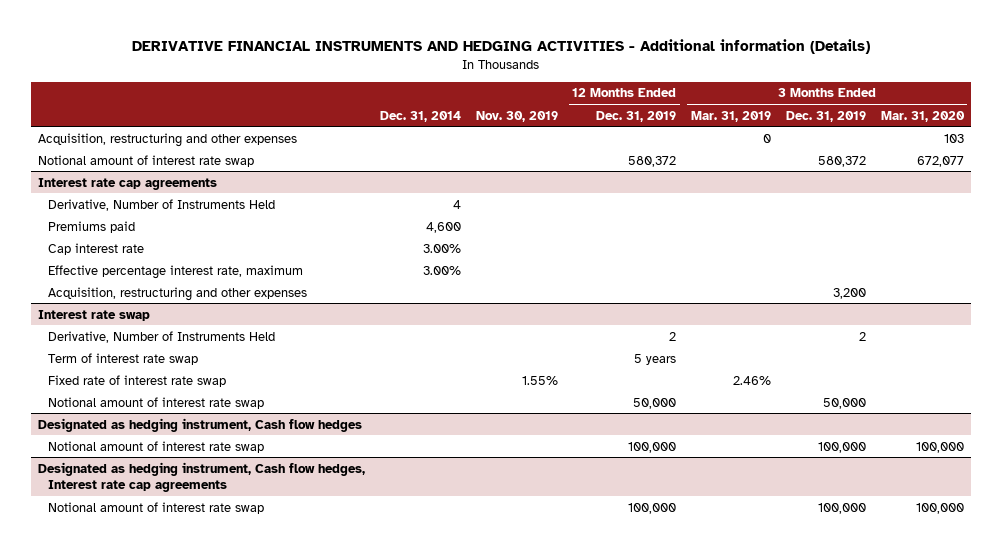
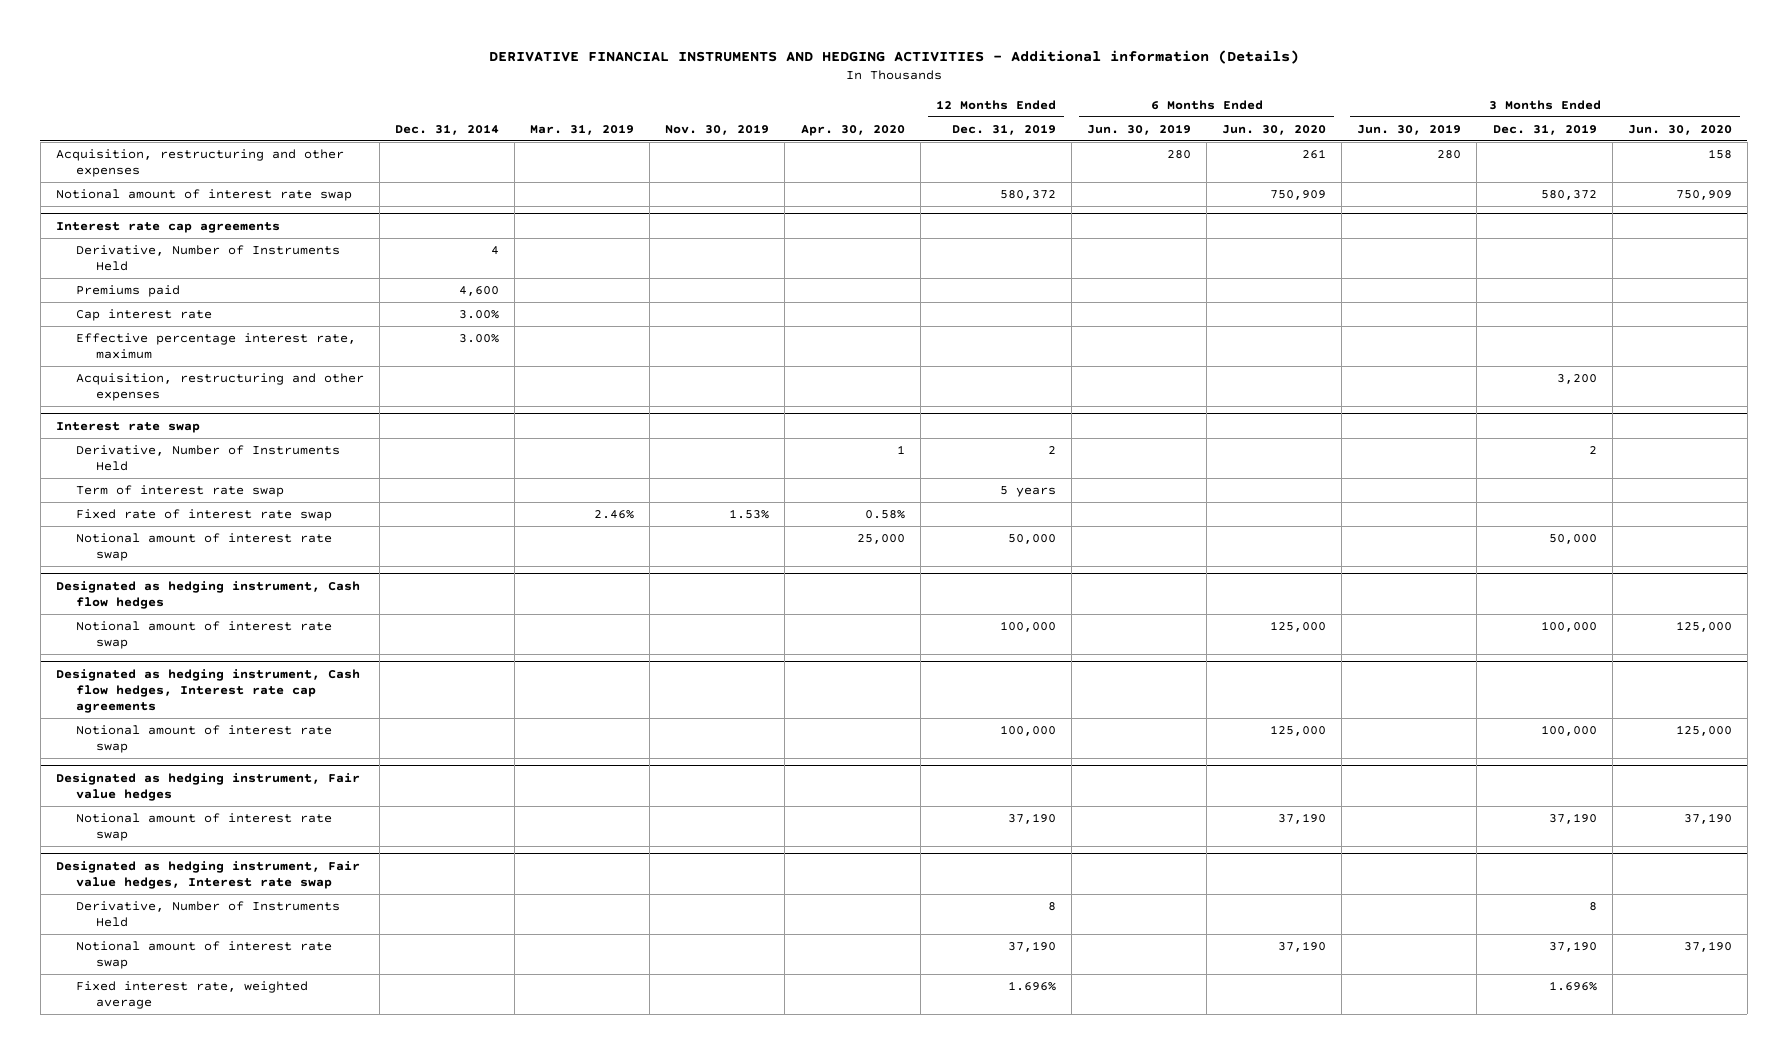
- | Dec. 31, 2014 | Nov. 30, 2019 | 12 Months Ended Dec. 31, 2019 | 3 Months Ended Mar. 31, 2019 | 3 Months Ended Dec. 31, 2019 | 3 Months Ended Mar. 31, 2020
+ | Dec. 31, 2014 | Mar. 31, 2019 | Nov. 30, 2019 | Apr. 30, 2020 | 12 Months Ended Dec. 31, 2019 | 6 Months Ended Jun. 30, 2019 | 6 Months Ended Jun. 30, 2020 | 3 Months Ended Jun. 30, 2019 | 3 Months Ended Dec. 31, 2019 | 3 Months Ended Jun. 30, 2020
@ Interest rate swap
- Fixed rate of interest rate swap | | 1.55% | | 2.46% | |
+ Fixed rate of interest rate swap | | 2.46% | 1.53% | 0.58% | | | | | |
+ Designated as hedging instrument, Fair value hedges
+ Notional amount of interest rate swap | | | | | 37,190 | | 37,190 | | 37,190 | 37,190
+ Designated as hedging instrument, Fair value hedges, Interest rate swap
+ Derivative, Number of Instruments Held | | | | | 8 | | | | 8 |
+ Notional amount of interest rate swap | | | | | 37,190 | | 37,190 | | 37,190 | 37,190
+ Fixed interest rate, weighted average | | | | | 1.696% | | | | 1.696% |

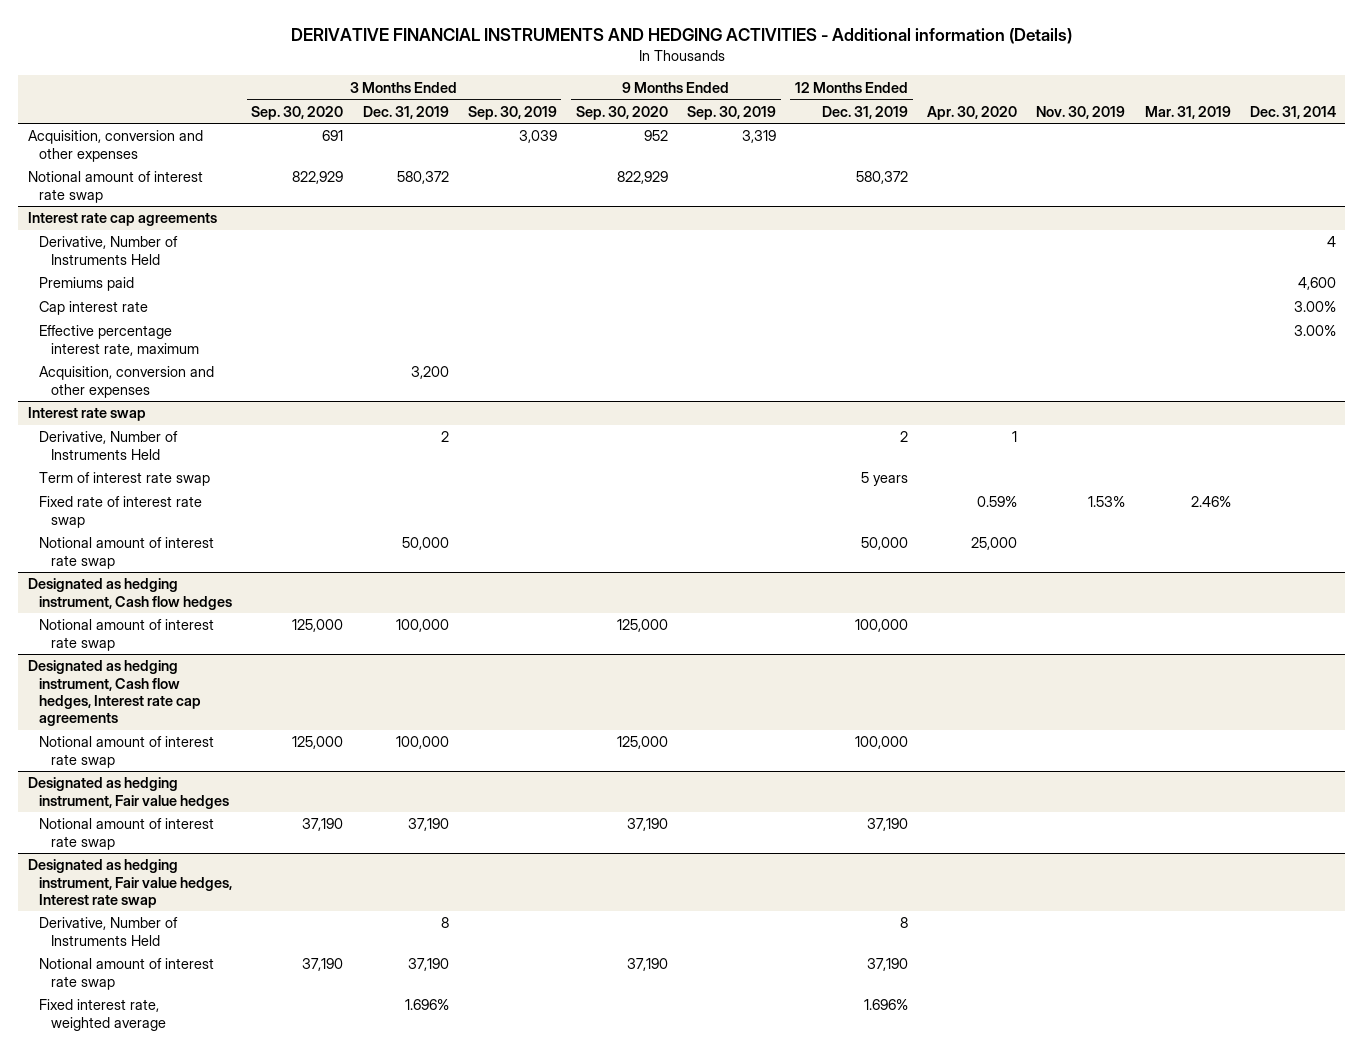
- | Dec. 31, 2014 | Mar. 31, 2019 | Nov. 30, 2019 | Apr. 30, 2020 | 12 Months Ended Dec. 31, 2019 | 6 Months Ended Jun. 30, 2019 | 6 Months Ended Jun. 30, 2020 | 3 Months Ended Jun. 30, 2019 | 3 Months Ended Dec. 31, 2019 | 3 Months Ended Jun. 30, 2020
+ | 3 Months Ended Sep. 30, 2020 | 3 Months Ended Dec. 31, 2019 | 3 Months Ended Sep. 30, 2019 | 9 Months Ended Sep. 30, 2020 | 9 Months Ended Sep. 30, 2019 | 12 Months Ended Dec. 31, 2019 | Apr. 30, 2020 | Nov. 30, 2019 | Mar. 31, 2019 | Dec. 31, 2014
- Acquisition, restructuring and other expenses | | | | | | 280 | 261 | 280 | | 158
+ Acquisition, conversion and other expenses | 691 | | 3,039 | 952 | 3,319 | | | | |
@ Interest rate cap agreements
- Acquisition, restructuring and other expenses | | | | | | | | | 3,200 |
+ Acquisition, conversion and other expenses | | 3,200 | | | | | | | |
@ Interest rate swap
- Fixed rate of interest rate swap | | 2.46% | 1.53% | 0.58% | | | | | |
+ Fixed rate of interest rate swap | | | | | | | 0.59% | 1.53% | 2.46% |

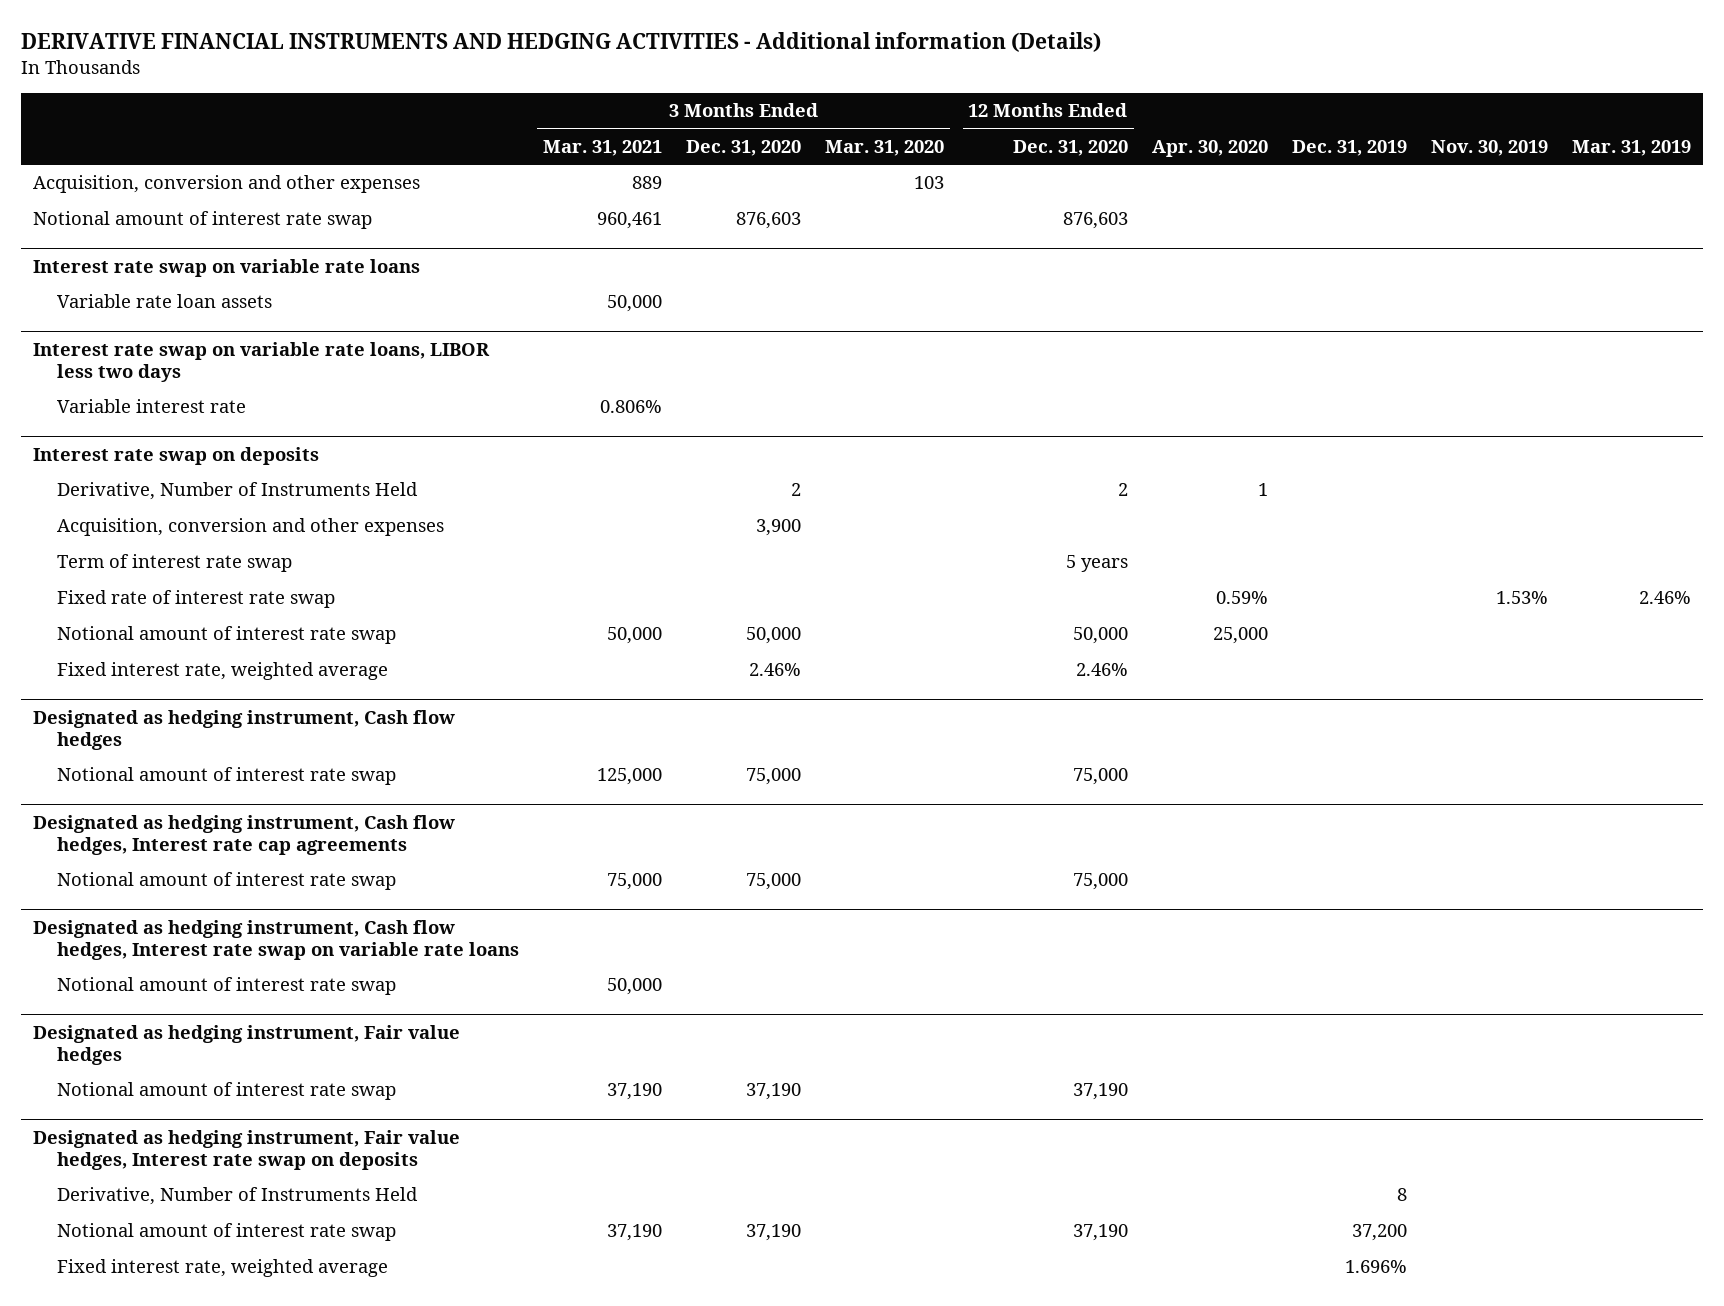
- | 3 Months Ended Sep. 30, 2020 | 3 Months Ended Dec. 31, 2019 | 3 Months Ended Sep. 30, 2019 | 9 Months Ended Sep. 30, 2020 | 9 Months Ended Sep. 30, 2019 | 12 Months Ended Dec. 31, 2019 | Apr. 30, 2020 | Nov. 30, 2019 | Mar. 31, 2019 | Dec. 31, 2014
+ | 3 Months Ended Mar. 31, 2021 | 3 Months Ended Dec. 31, 2020 | 3 Months Ended Mar. 31, 2020 | 12 Months Ended Dec. 31, 2020 | Apr. 30, 2020 | Dec. 31, 2019 | Nov. 30, 2019 | Mar. 31, 2019
- Interest rate cap agreements
- Derivative, Number of Instruments Held | | | | | | | | | | 4
- Premiums paid | | | | | | | | | | 4,600
- Cap interest rate | | | | | | | | | | 3.00%
- Effective percentage interest rate, maximum | | | | | | | | | | 3.00%
- Acquisition, conversion and other expenses | | 3,200 | | | | | | | |
- Interest rate swap
+ Interest rate swap on variable rate loans
+ Variable rate loan assets | 50,000 | | | | | | |
+ Interest rate swap on variable rate loans, LIBOR less two days
+ Variable interest rate | 0.806% | | | | | | |
+ Interest rate swap on deposits
+ Acquisition, conversion and other expenses | | 3,900 | | | | | |
+ Fixed interest rate, weighted average | | 2.46% | | 2.46% | | | |
+ Designated as hedging instrument, Cash flow hedges, Interest rate swap on variable rate loans
+ Notional amount of interest rate swap | 50,000 | | | | | | |
- Designated as hedging instrument, Fair value hedges, Interest rate swap
+ Designated as hedging instrument, Fair value hedges, Interest rate swap on deposits

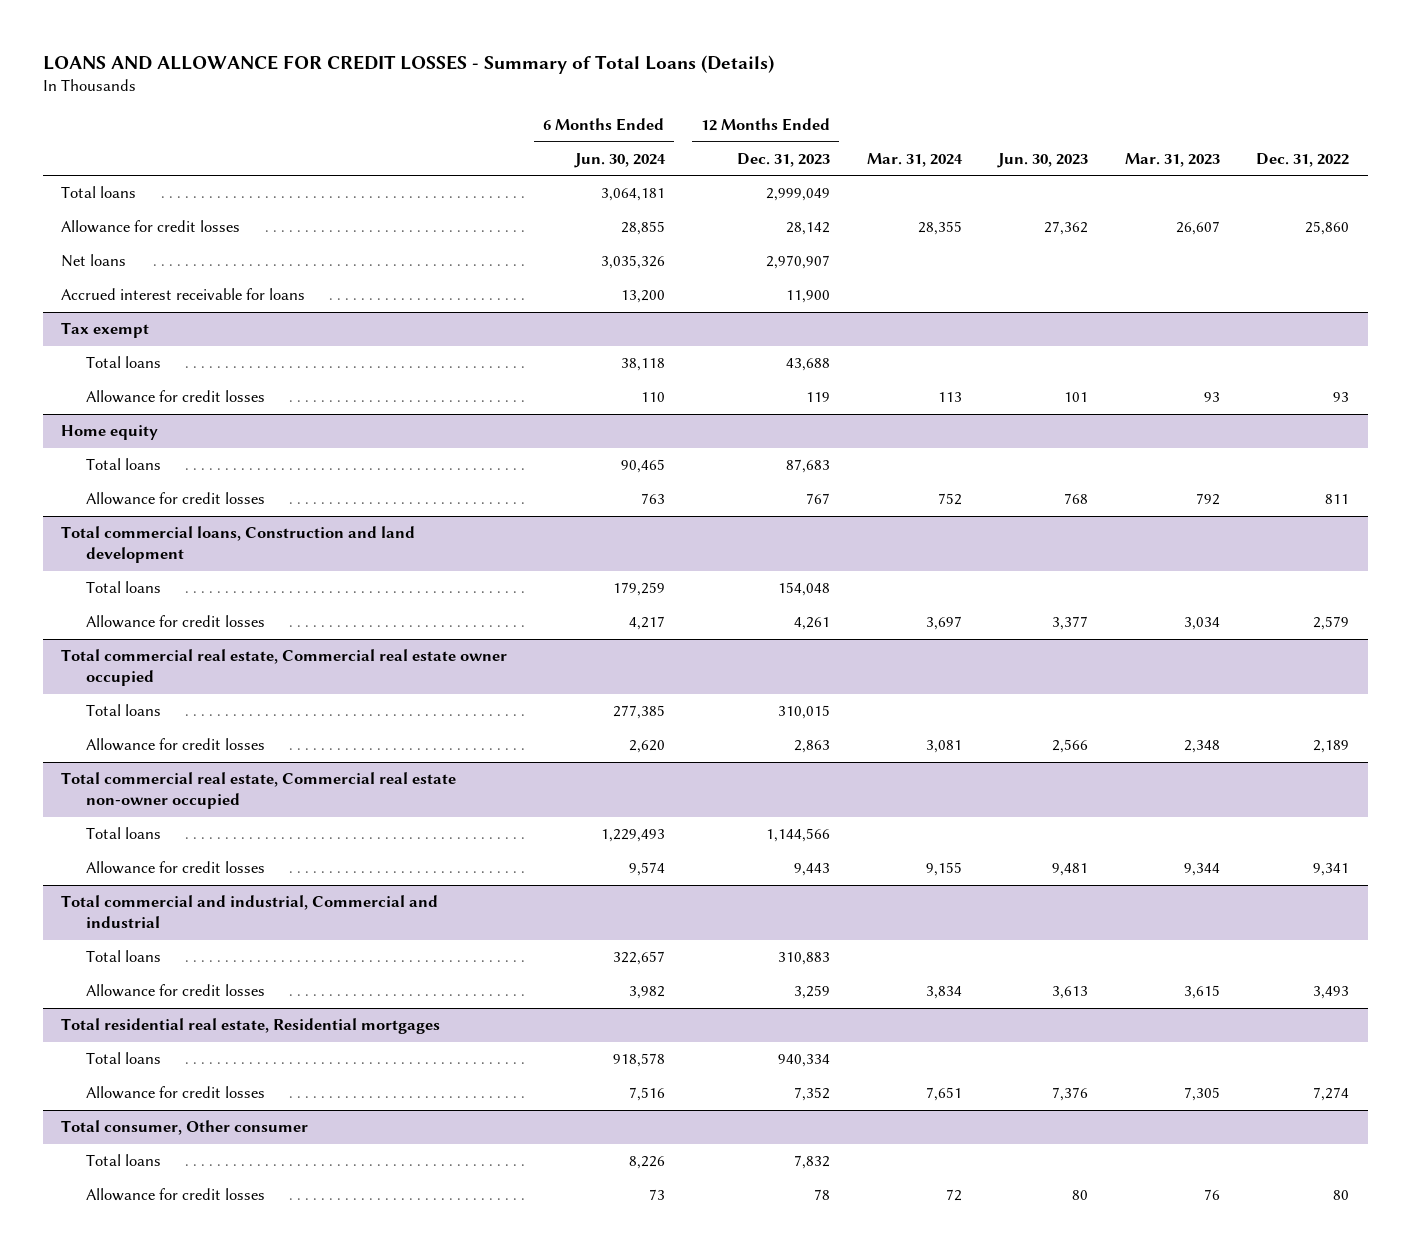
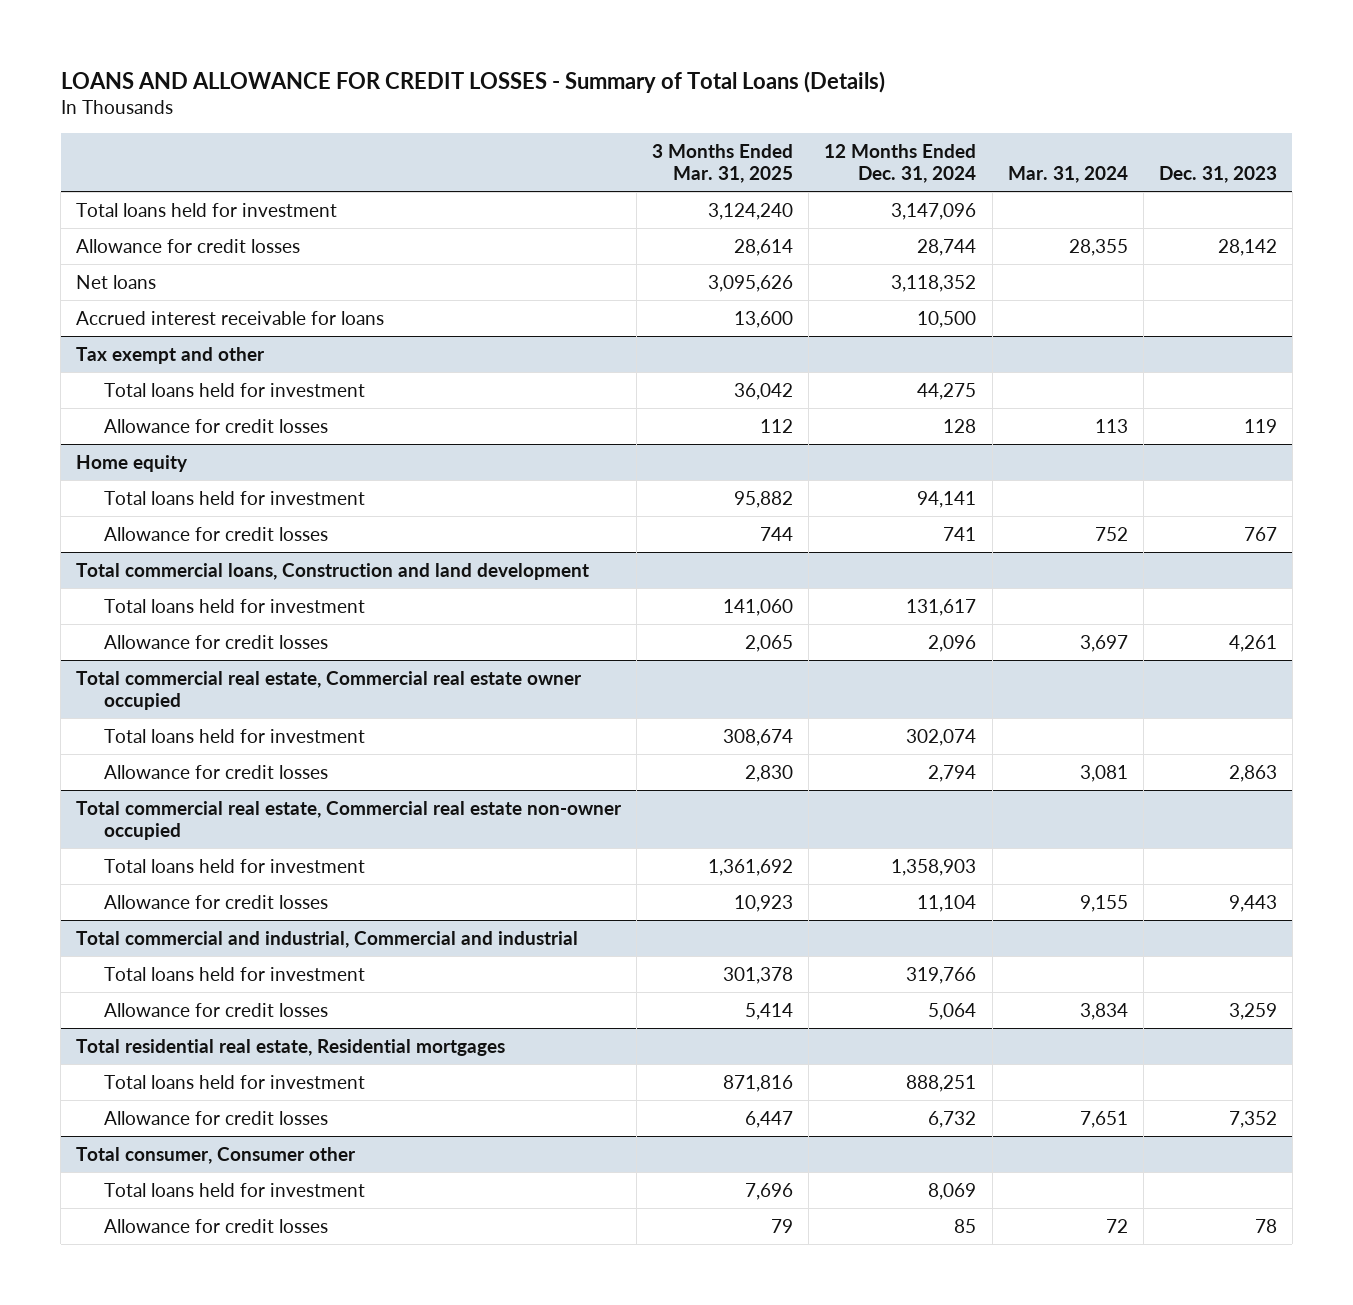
- | 6 Months Ended Jun. 30, 2024 | 12 Months Ended Dec. 31, 2023 | Mar. 31, 2024 | Jun. 30, 2023 | Mar. 31, 2023 | Dec. 31, 2022
+ | 3 Months Ended Mar. 31, 2025 | 12 Months Ended Dec. 31, 2024 | Mar. 31, 2024 | Dec. 31, 2023
- Total loans | 3,064,181 | 2,999,049 | | | |
+ Total loans held for investment | 3,124,240 | 3,147,096 | |
- Tax exempt
- Total loans | 38,118 | 43,688 | | | |
+ Tax exempt and other
+ Total loans held for investment | 36,042 | 44,275 | |
@ Home equity
- Total loans | 90,465 | 87,683 | | | |
+ Total loans held for investment | 95,882 | 94,141 | |
@ Total commercial loans, Construction and land development
- Total loans | 179,259 | 154,048 | | | |
+ Total loans held for investment | 141,060 | 131,617 | |
@ Total commercial real estate, Commercial real estate owner occupied
- Total loans | 277,385 | 310,015 | | | |
+ Total loans held for investment | 308,674 | 302,074 | |
@ Total commercial real estate, Commercial real estate non-owner occupied
- Total loans | 1,229,493 | 1,144,566 | | | |
+ Total loans held for investment | 1,361,692 | 1,358,903 | |
@ Total commercial and industrial, Commercial and industrial
- Total loans | 322,657 | 310,883 | | | |
+ Total loans held for investment | 301,378 | 319,766 | |
@ Total residential real estate, Residential mortgages
- Total loans | 918,578 | 940,334 | | | |
+ Total loans held for investment | 871,816 | 888,251 | |
- Total consumer, Other consumer
- Total loans | 8,226 | 7,832 | | | |
+ Total consumer, Consumer other
+ Total loans held for investment | 7,696 | 8,069 | |

